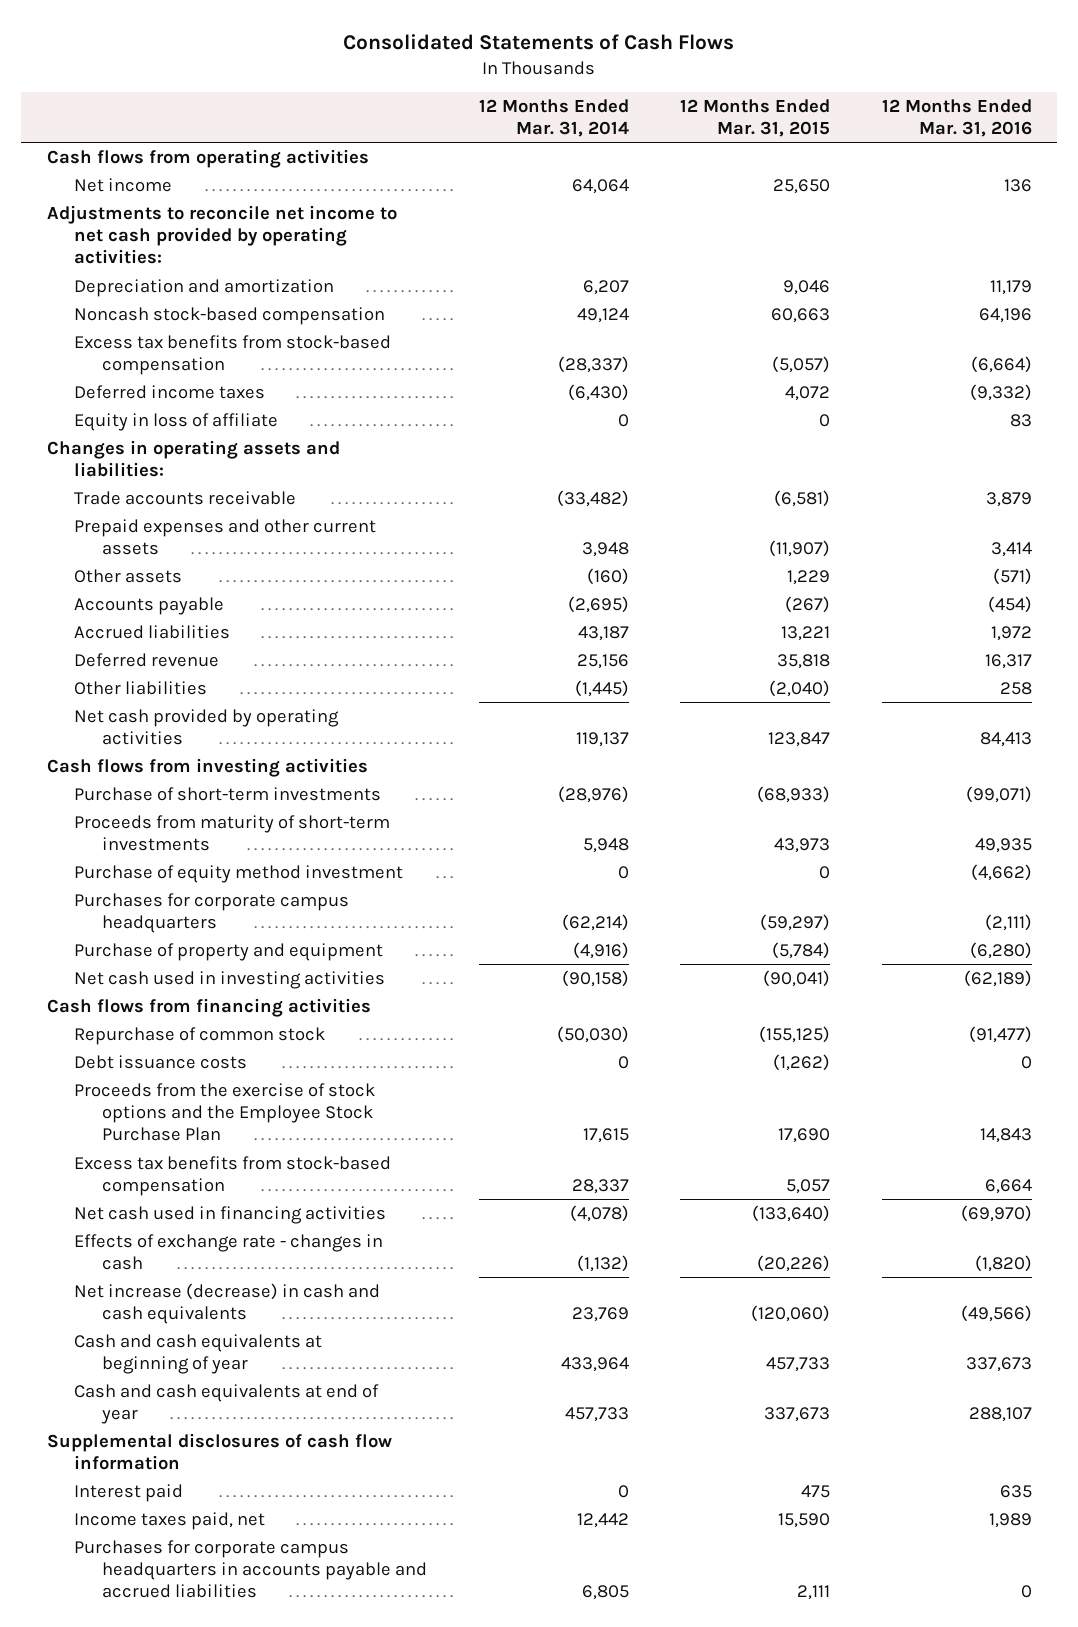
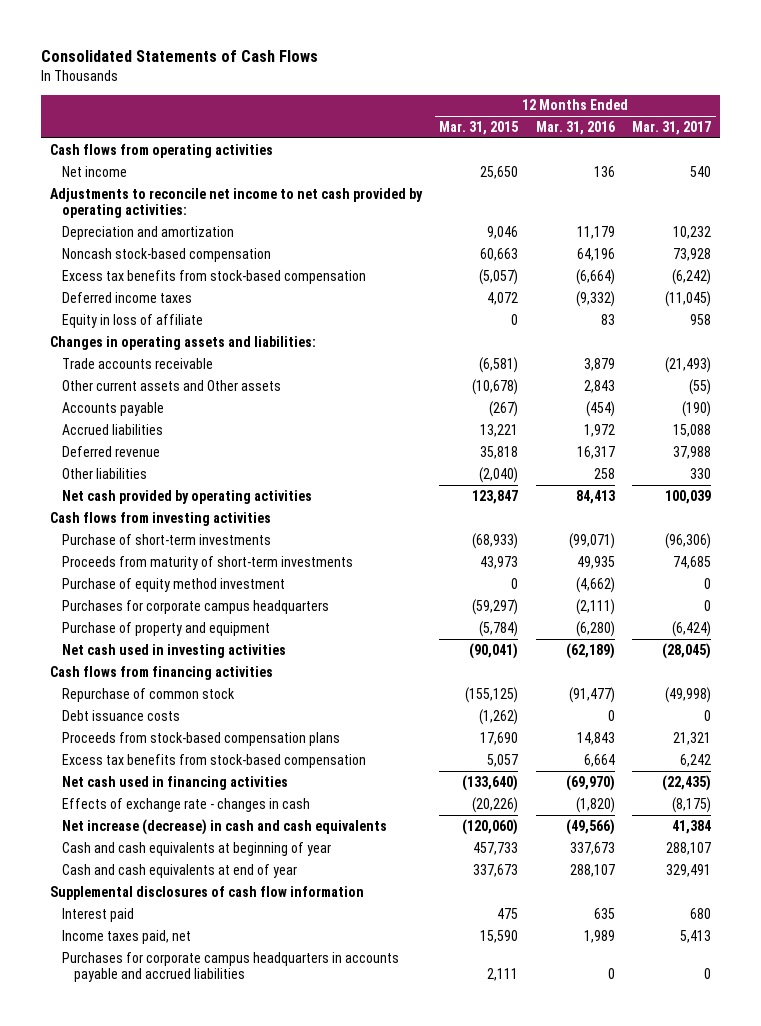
- | 12 Months Ended Mar. 31, 2014 | 12 Months Ended Mar. 31, 2015 | 12 Months Ended Mar. 31, 2016
+ | 12 Months Ended Mar. 31, 2015 | 12 Months Ended Mar. 31, 2016 | 12 Months Ended Mar. 31, 2017
- Prepaid expenses and other current assets | 3,948 | (11,907) | 3,414
- Other assets | (160) | 1,229 | (571)
+ Other current assets and Other assets | (10,678) | 2,843 | (55)
- Proceeds from the exercise of stock options and the Employee Stock Purchase Plan | 17,615 | 17,690 | 14,843
+ Proceeds from stock-based compensation plans | 17,690 | 14,843 | 21,321

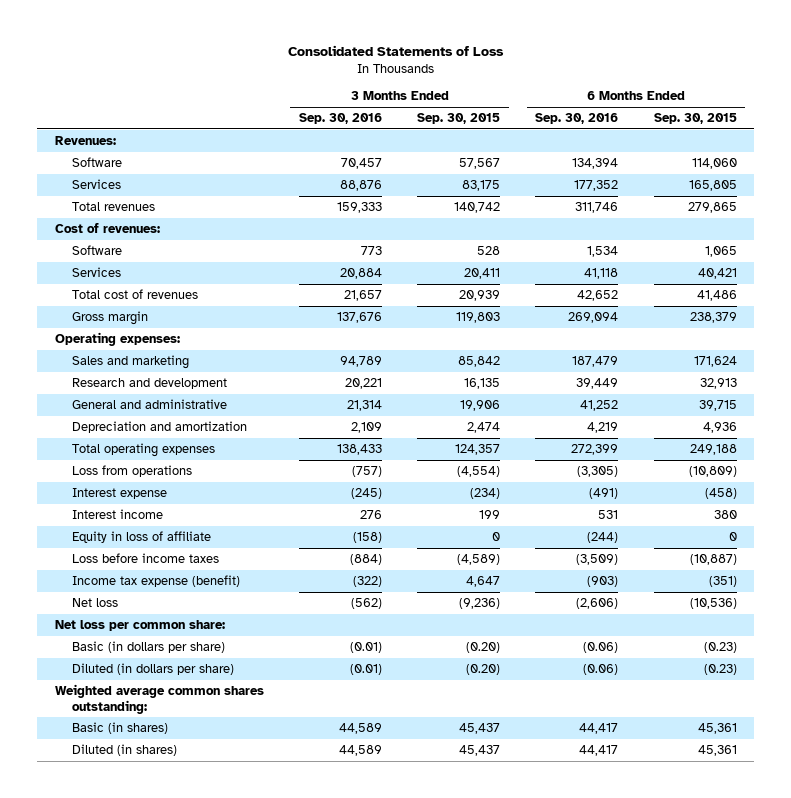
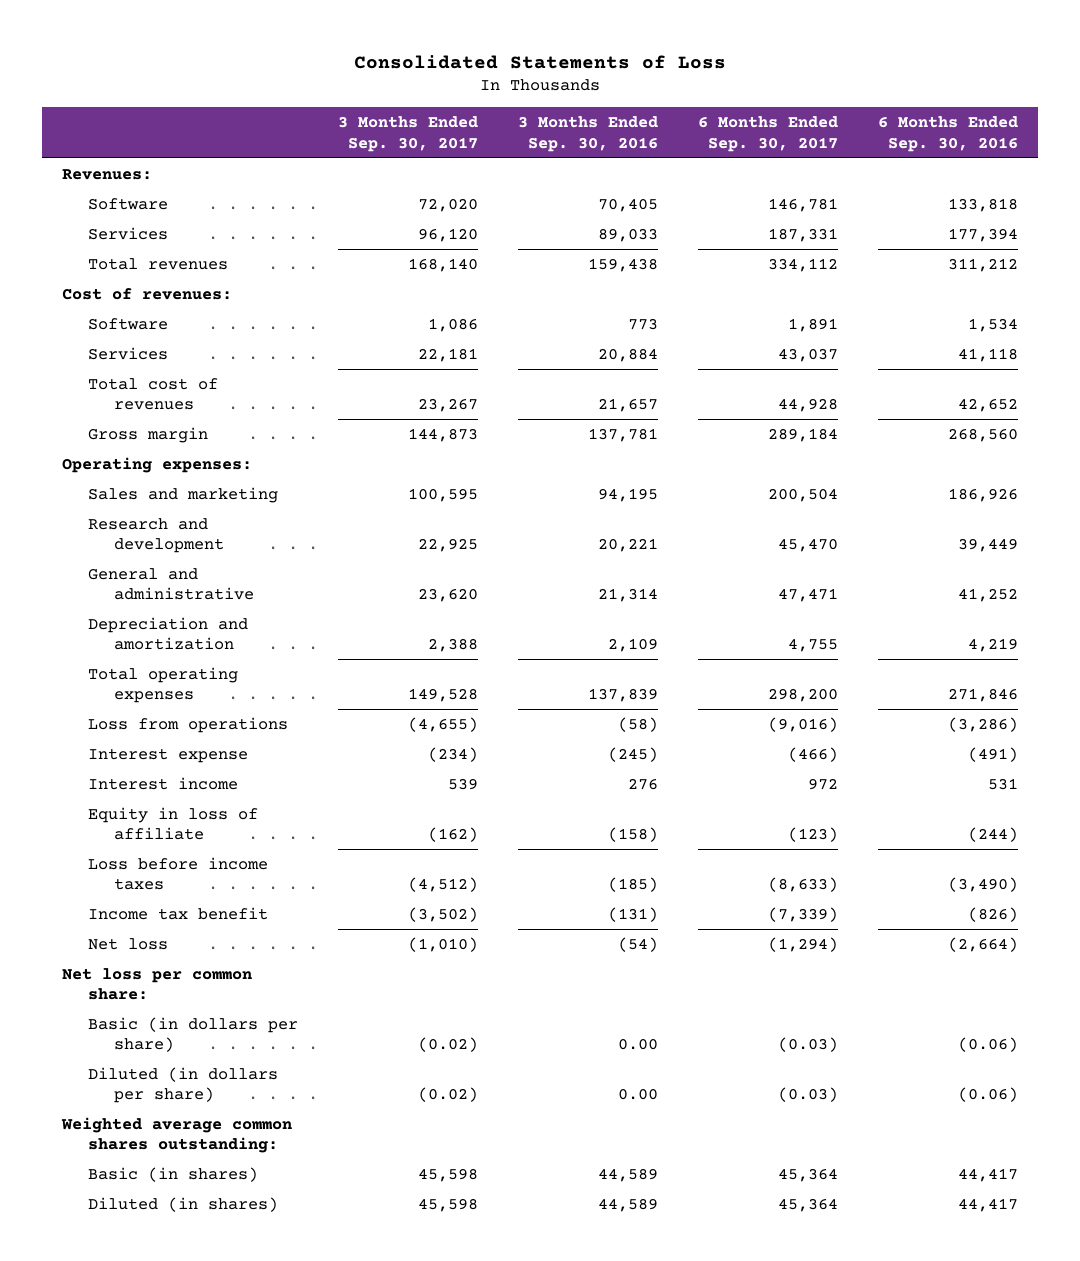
- | 3 Months Ended Sep. 30, 2016 | 3 Months Ended Sep. 30, 2015 | 6 Months Ended Sep. 30, 2016 | 6 Months Ended Sep. 30, 2015
+ | 3 Months Ended Sep. 30, 2017 | 3 Months Ended Sep. 30, 2016 | 6 Months Ended Sep. 30, 2017 | 6 Months Ended Sep. 30, 2016
- Software | 70,457 | 57,567 | 134,394 | 114,060
- Services | 88,876 | 83,175 | 177,352 | 165,805
- Total revenues | 159,333 | 140,742 | 311,746 | 279,865
+ Software | 72,020 | 70,405 | 146,781 | 133,818
+ Services | 96,120 | 89,033 | 187,331 | 177,394
+ Total revenues | 168,140 | 159,438 | 334,112 | 311,212
- Gross margin | 137,676 | 119,803 | 269,094 | 238,379
+ Gross margin | 144,873 | 137,781 | 289,184 | 268,560
- Sales and marketing | 94,789 | 85,842 | 187,479 | 171,624
+ Sales and marketing | 100,595 | 94,195 | 200,504 | 186,926
- Total operating expenses | 138,433 | 124,357 | 272,399 | 249,188
- Loss from operations | (757) | (4,554) | (3,305) | (10,809)
+ Total operating expenses | 149,528 | 137,839 | 298,200 | 271,846
+ Loss from operations | (4,655) | (58) | (9,016) | (3,286)
- Loss before income taxes | (884) | (4,589) | (3,509) | (10,887)
- Income tax expense (benefit) | (322) | 4,647 | (903) | (351)
- Net loss | (562) | (9,236) | (2,606) | (10,536)
+ Loss before income taxes | (4,512) | (185) | (8,633) | (3,490)
+ Income tax benefit | (3,502) | (131) | (7,339) | (826)
+ Net loss | (1,010) | (54) | (1,294) | (2,664)
- Basic (in dollars per share) | (0.01) | (0.20) | (0.06) | (0.23)
- Diluted (in dollars per share) | (0.01) | (0.20) | (0.06) | (0.23)
+ Basic (in dollars per share) | (0.02) | 0.00 | (0.03) | (0.06)
+ Diluted (in dollars per share) | (0.02) | 0.00 | (0.03) | (0.06)

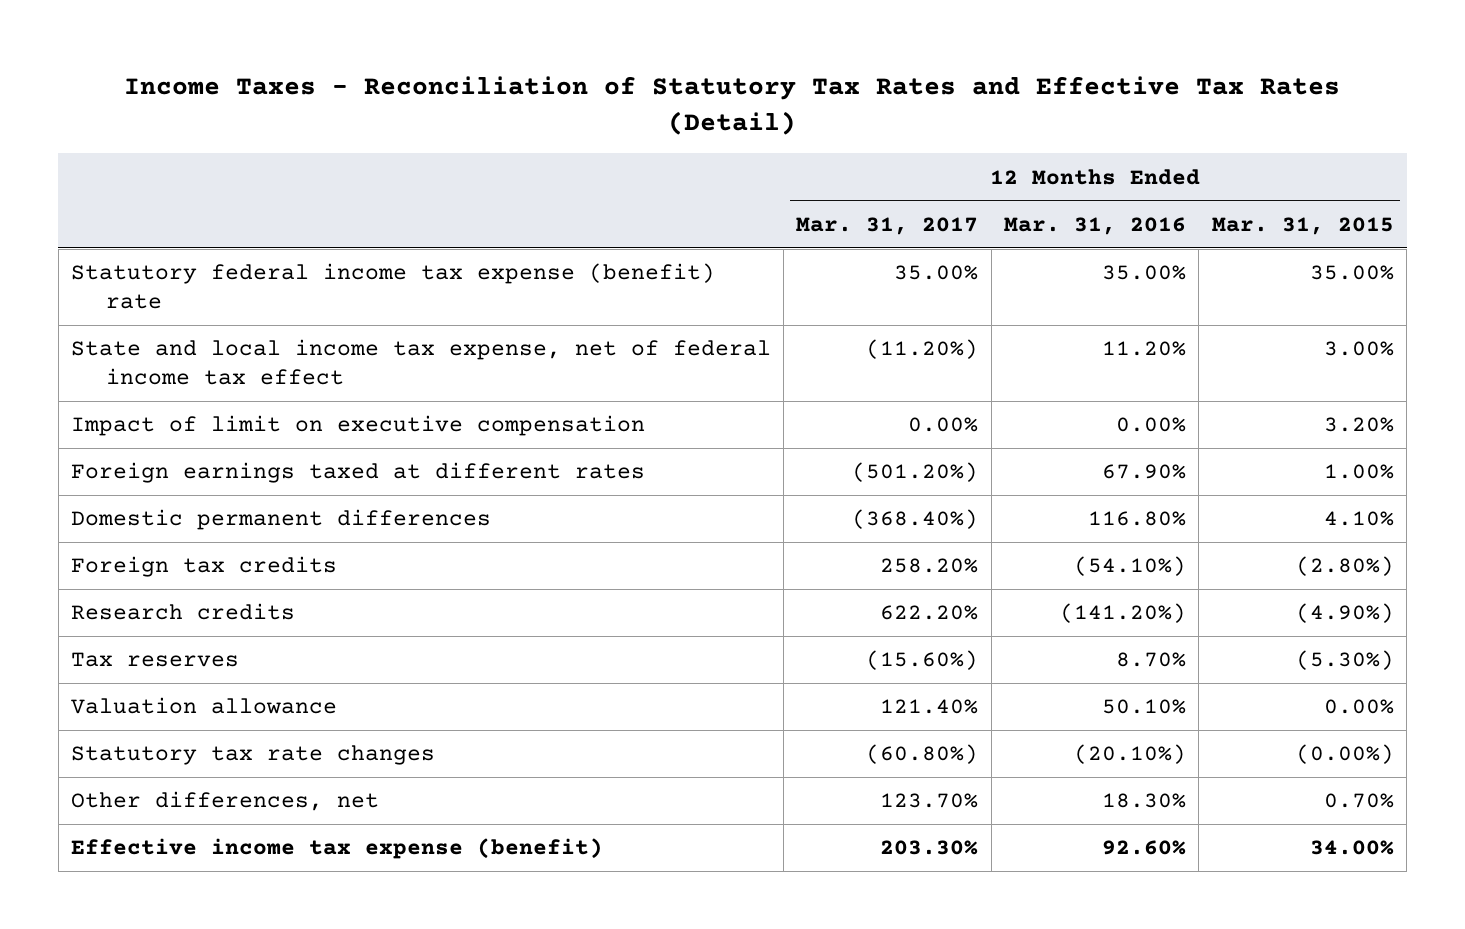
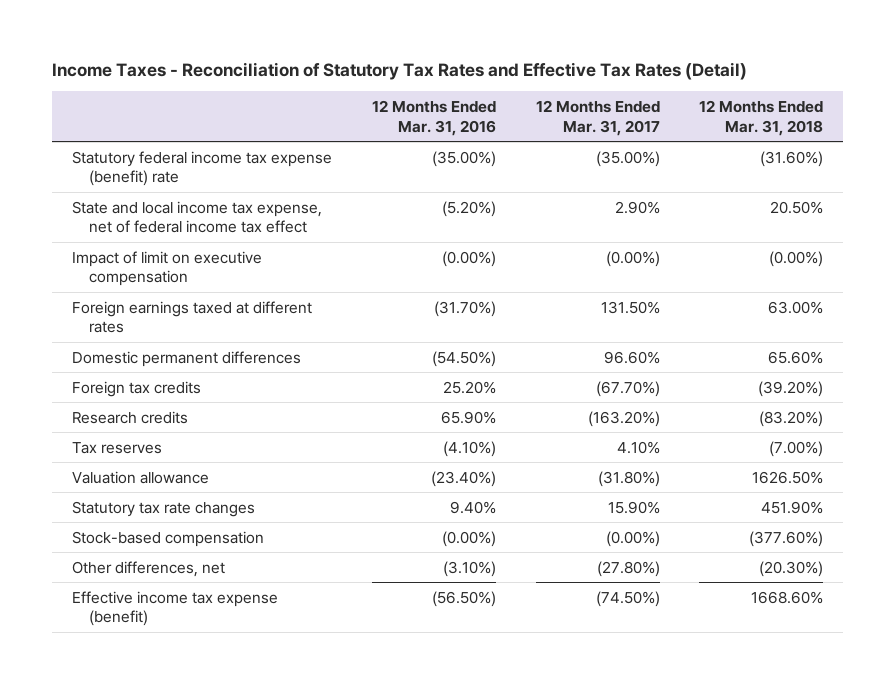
- | 12 Months Ended Mar. 31, 2017 | 12 Months Ended Mar. 31, 2016 | 12 Months Ended Mar. 31, 2015
+ | 12 Months Ended Mar. 31, 2016 | 12 Months Ended Mar. 31, 2017 | 12 Months Ended Mar. 31, 2018
- Statutory federal income tax expense (benefit) rate | 35.00% | 35.00% | 35.00%
- State and local income tax expense, net of federal income tax effect | (11.20%) | 11.20% | 3.00%
- Impact of limit on executive compensation | 0.00% | 0.00% | 3.20%
- Foreign earnings taxed at different rates | (501.20%) | 67.90% | 1.00%
- Domestic permanent differences | (368.40%) | 116.80% | 4.10%
- Foreign tax credits | 258.20% | (54.10%) | (2.80%)
- Research credits | 622.20% | (141.20%) | (4.90%)
- Tax reserves | (15.60%) | 8.70% | (5.30%)
- Valuation allowance | 121.40% | 50.10% | 0.00%
- Statutory tax rate changes | (60.80%) | (20.10%) | (0.00%)
- Other differences, net | 123.70% | 18.30% | 0.70%
- Effective income tax expense (benefit) | 203.30% | 92.60% | 34.00%
+ Statutory federal income tax expense (benefit) rate | (35.00%) | (35.00%) | (31.60%)
+ State and local income tax expense, net of federal income tax effect | (5.20%) | 2.90% | 20.50%
+ Impact of limit on executive compensation | (0.00%) | (0.00%) | (0.00%)
+ Foreign earnings taxed at different rates | (31.70%) | 131.50% | 63.00%
+ Domestic permanent differences | (54.50%) | 96.60% | 65.60%
+ Foreign tax credits | 25.20% | (67.70%) | (39.20%)
+ Research credits | 65.90% | (163.20%) | (83.20%)
+ Tax reserves | (4.10%) | 4.10% | (7.00%)
+ Valuation allowance | (23.40%) | (31.80%) | 1626.50%
+ Statutory tax rate changes | 9.40% | 15.90% | 451.90%
+ Stock-based compensation | (0.00%) | (0.00%) | (377.60%)
+ Other differences, net | (3.10%) | (27.80%) | (20.30%)
+ Effective income tax expense (benefit) | (56.50%) | (74.50%) | 1668.60%

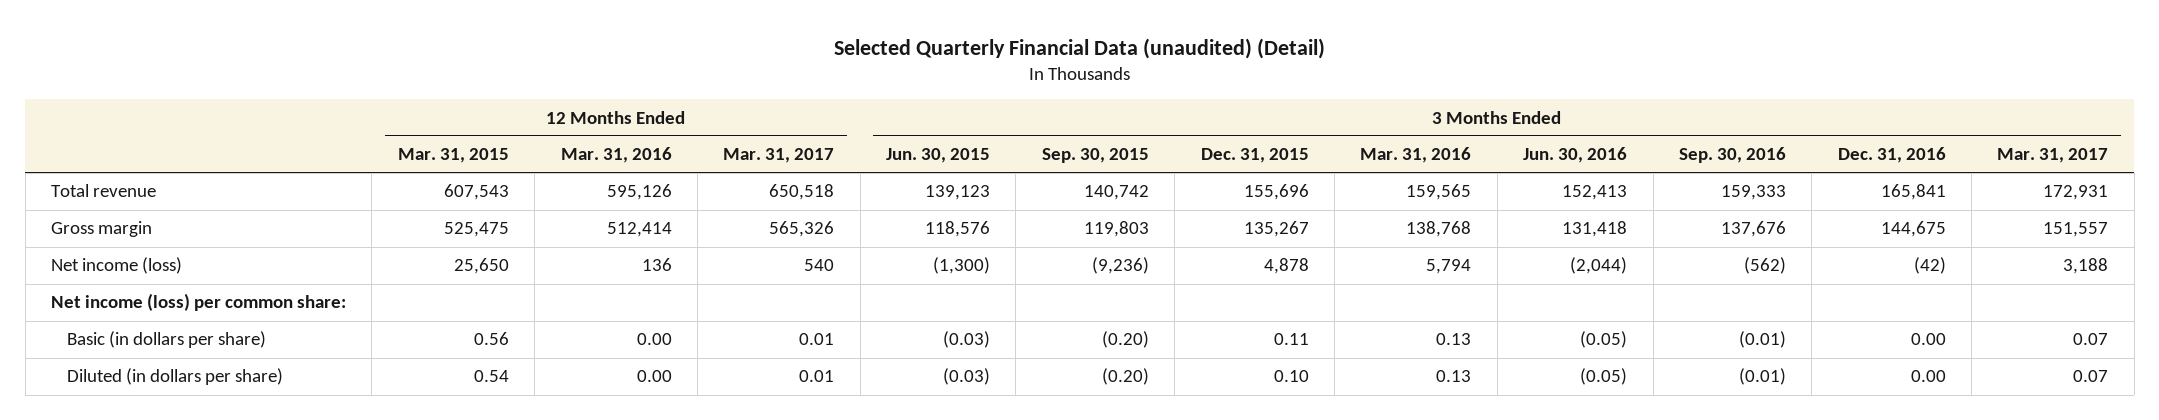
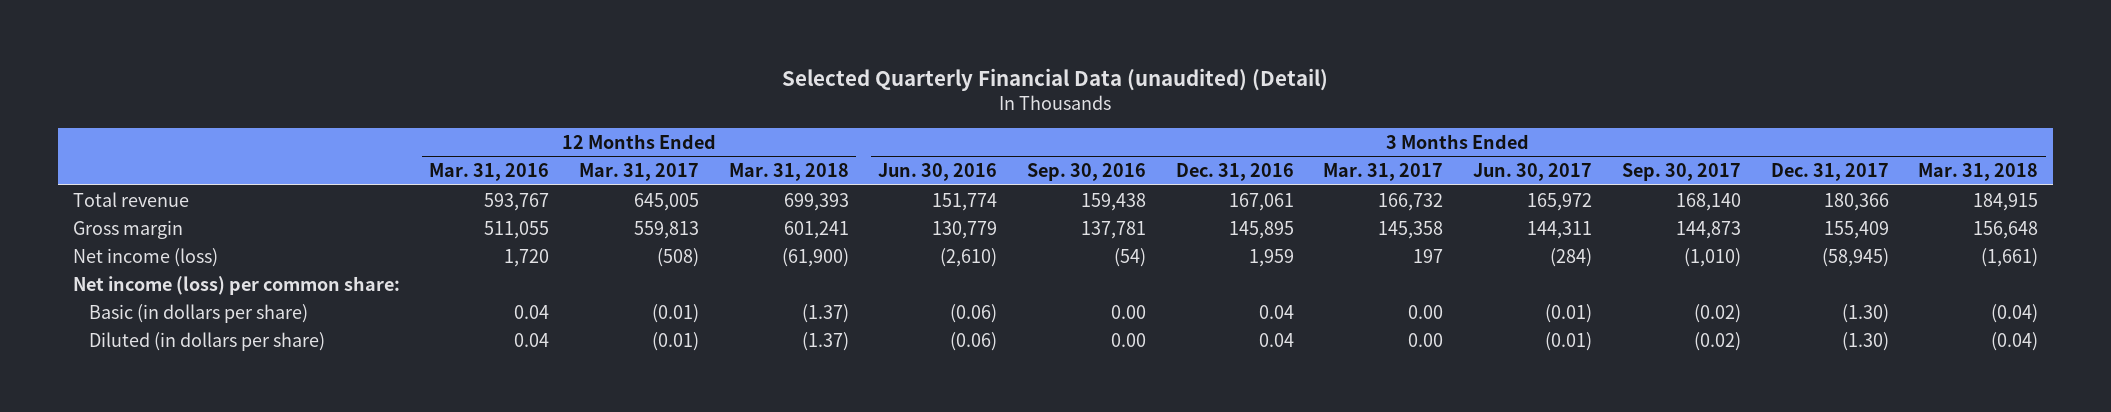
- | 12 Months Ended Mar. 31, 2015 | 12 Months Ended Mar. 31, 2016 | 12 Months Ended Mar. 31, 2017 | 3 Months Ended Jun. 30, 2015 | 3 Months Ended Sep. 30, 2015 | 3 Months Ended Dec. 31, 2015 | 3 Months Ended Mar. 31, 2016 | 3 Months Ended Jun. 30, 2016 | 3 Months Ended Sep. 30, 2016 | 3 Months Ended Dec. 31, 2016 | 3 Months Ended Mar. 31, 2017
+ | 12 Months Ended Mar. 31, 2016 | 12 Months Ended Mar. 31, 2017 | 12 Months Ended Mar. 31, 2018 | 3 Months Ended Jun. 30, 2016 | 3 Months Ended Sep. 30, 2016 | 3 Months Ended Dec. 31, 2016 | 3 Months Ended Mar. 31, 2017 | 3 Months Ended Jun. 30, 2017 | 3 Months Ended Sep. 30, 2017 | 3 Months Ended Dec. 31, 2017 | 3 Months Ended Mar. 31, 2018
- Total revenue | 607,543 | 595,126 | 650,518 | 139,123 | 140,742 | 155,696 | 159,565 | 152,413 | 159,333 | 165,841 | 172,931
- Gross margin | 525,475 | 512,414 | 565,326 | 118,576 | 119,803 | 135,267 | 138,768 | 131,418 | 137,676 | 144,675 | 151,557
- Net income (loss) | 25,650 | 136 | 540 | (1,300) | (9,236) | 4,878 | 5,794 | (2,044) | (562) | (42) | 3,188
+ Total revenue | 593,767 | 645,005 | 699,393 | 151,774 | 159,438 | 167,061 | 166,732 | 165,972 | 168,140 | 180,366 | 184,915
+ Gross margin | 511,055 | 559,813 | 601,241 | 130,779 | 137,781 | 145,895 | 145,358 | 144,311 | 144,873 | 155,409 | 156,648
+ Net income (loss) | 1,720 | (508) | (61,900) | (2,610) | (54) | 1,959 | 197 | (284) | (1,010) | (58,945) | (1,661)
- Basic (in dollars per share) | 0.56 | 0.00 | 0.01 | (0.03) | (0.20) | 0.11 | 0.13 | (0.05) | (0.01) | 0.00 | 0.07
- Diluted (in dollars per share) | 0.54 | 0.00 | 0.01 | (0.03) | (0.20) | 0.10 | 0.13 | (0.05) | (0.01) | 0.00 | 0.07
+ Basic (in dollars per share) | 0.04 | (0.01) | (1.37) | (0.06) | 0.00 | 0.04 | 0.00 | (0.01) | (0.02) | (1.30) | (0.04)
+ Diluted (in dollars per share) | 0.04 | (0.01) | (1.37) | (0.06) | 0.00 | 0.04 | 0.00 | (0.01) | (0.02) | (1.30) | (0.04)

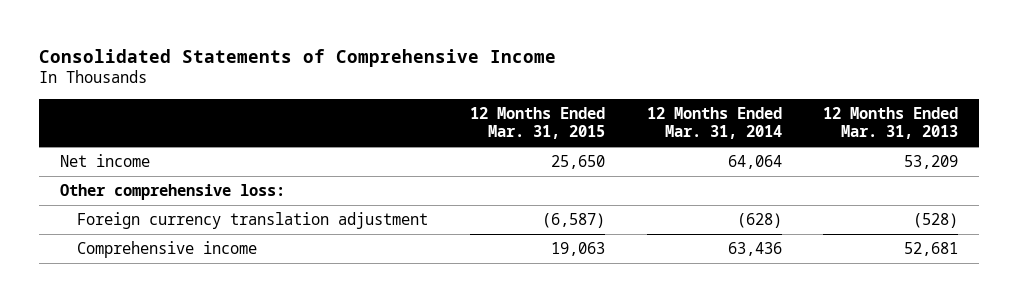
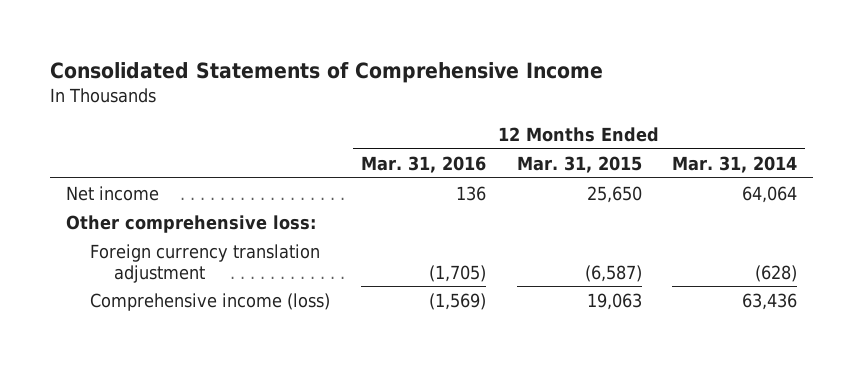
- | 12 Months Ended Mar. 31, 2015 | 12 Months Ended Mar. 31, 2014 | 12 Months Ended Mar. 31, 2013
+ | 12 Months Ended Mar. 31, 2016 | 12 Months Ended Mar. 31, 2015 | 12 Months Ended Mar. 31, 2014
- Comprehensive income | 19,063 | 63,436 | 52,681
+ Comprehensive income (loss) | (1,569) | 19,063 | 63,436

